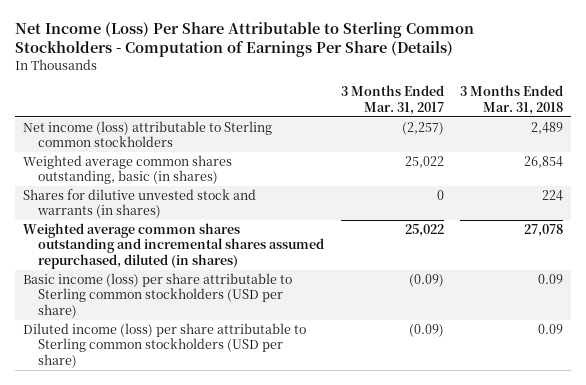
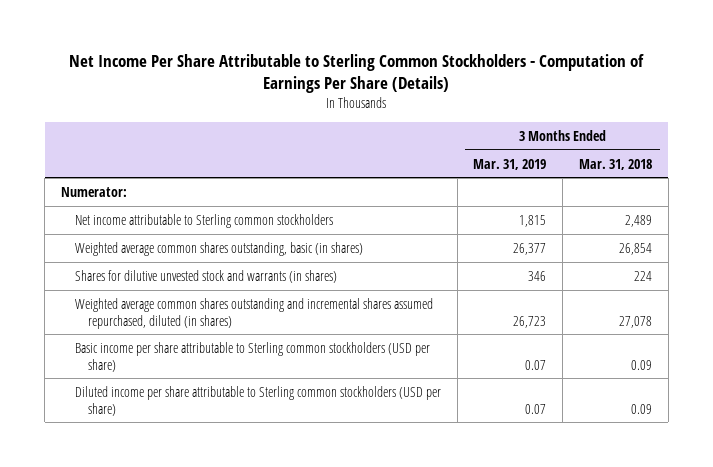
- Net Income (Loss) Per Share Attributable to Sterling Common Stockholders - Computation of Earnings Per Share (Details)
+ Net Income Per Share Attributable to Sterling Common Stockholders - Computation of Earnings Per Share (Details)
- | 3 Months Ended Mar. 31, 2017 | 3 Months Ended Mar. 31, 2018
+ | 3 Months Ended Mar. 31, 2019 | 3 Months Ended Mar. 31, 2018
- Net income (loss) attributable to Sterling common stockholders | (2,257) | 2,489
+ Numerator:
+ Net income attributable to Sterling common stockholders | 1,815 | 2,489
- Basic income (loss) per share attributable to Sterling common stockholders (USD per share) | (0.09) | 0.09
- Diluted income (loss) per share attributable to Sterling common stockholders (USD per share) | (0.09) | 0.09
+ Basic income per share attributable to Sterling common stockholders (USD per share) | 0.07 | 0.09
+ Diluted income per share attributable to Sterling common stockholders (USD per share) | 0.07 | 0.09

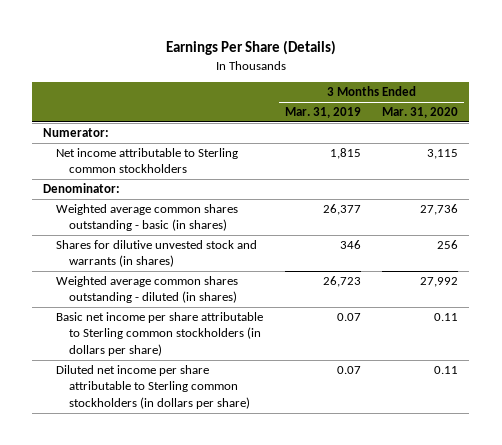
- Net Income Per Share Attributable to Sterling Common Stockholders - Computation of Earnings Per Share (Details)
+ Earnings Per Share (Details)
- | 3 Months Ended Mar. 31, 2019 | 3 Months Ended Mar. 31, 2018
+ | 3 Months Ended Mar. 31, 2019 | 3 Months Ended Mar. 31, 2020
- Weighted average common shares outstanding, basic (in shares) | 26,377 | 26,854
+ Denominator:
+ Weighted average common shares outstanding - basic (in shares) | 26,377 | 27,736
- Weighted average common shares outstanding and incremental shares assumed repurchased, diluted (in shares) | 26,723 | 27,078
- Basic income per share attributable to Sterling common stockholders (USD per share) | 0.07 | 0.09
- Diluted income per share attributable to Sterling common stockholders (USD per share) | 0.07 | 0.09
+ Weighted average common shares outstanding - diluted (in shares) | 26,723 | 27,992
+ Basic net income per share attributable to Sterling common stockholders (in dollars per share) | 0.07 | 0.11
+ Diluted net income per share attributable to Sterling common stockholders (in dollars per share) | 0.07 | 0.11

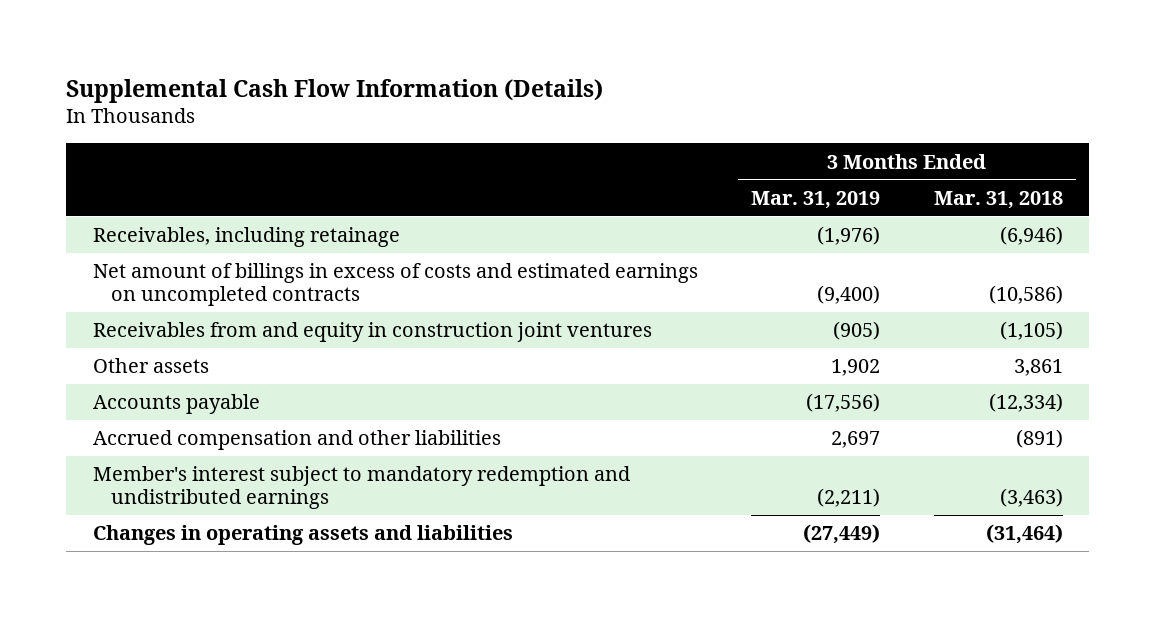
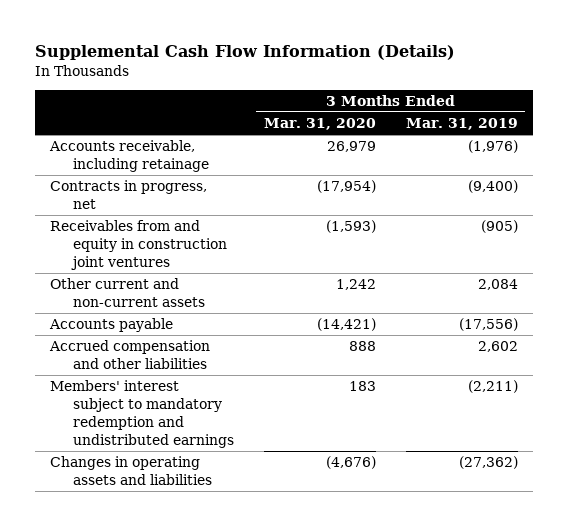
- | 3 Months Ended Mar. 31, 2019 | 3 Months Ended Mar. 31, 2018
+ | 3 Months Ended Mar. 31, 2020 | 3 Months Ended Mar. 31, 2019
- Receivables, including retainage | (1,976) | (6,946)
- Net amount of billings in excess of costs and estimated earnings on uncompleted contracts | (9,400) | (10,586)
+ Accounts receivable, including retainage | 26,979 | (1,976)
+ Contracts in progress, net | (17,954) | (9,400)
- Other assets | 1,902 | 3,861
+ Other current and non-current assets | 1,242 | 2,084
- Accrued compensation and other liabilities | 2,697 | (891)
- Member's interest subject to mandatory redemption and undistributed earnings | (2,211) | (3,463)
- Changes in operating assets and liabilities | (27,449) | (31,464)
+ Accrued compensation and other liabilities | 888 | 2,602
+ Members' interest subject to mandatory redemption and undistributed earnings | 183 | (2,211)
+ Changes in operating assets and liabilities | (4,676) | (27,362)

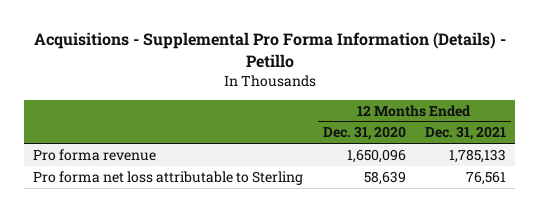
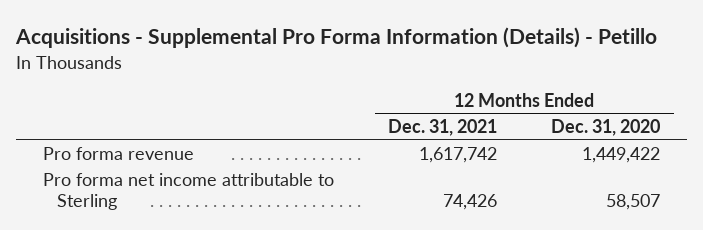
- | 12 Months Ended Dec. 31, 2020 | 12 Months Ended Dec. 31, 2021
+ | 12 Months Ended Dec. 31, 2021 | 12 Months Ended Dec. 31, 2020
- Pro forma revenue | 1,650,096 | 1,785,133
- Pro forma net loss attributable to Sterling | 58,639 | 76,561
+ Pro forma revenue | 1,617,742 | 1,449,422
+ Pro forma net income attributable to Sterling | 74,426 | 58,507

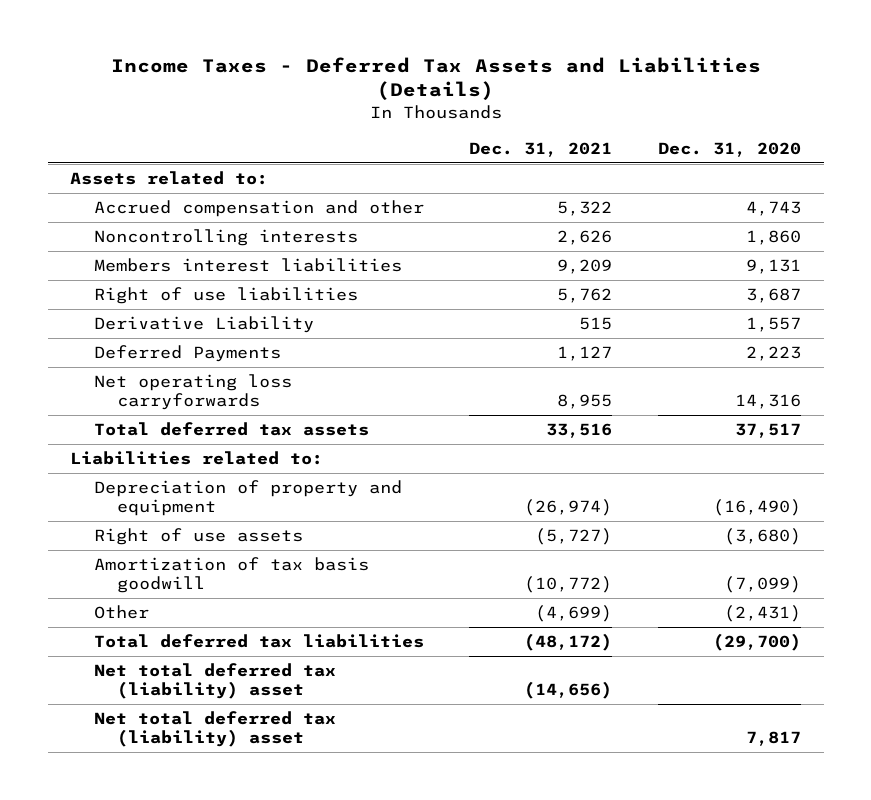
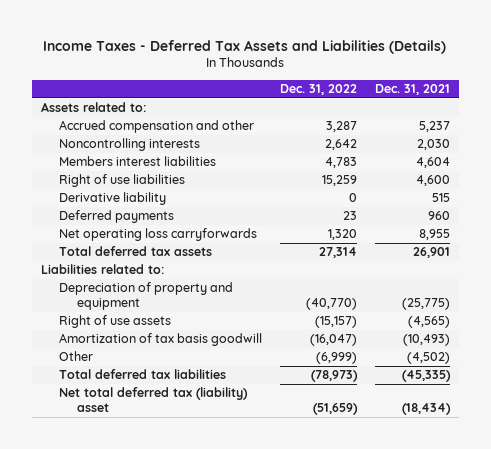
- | Dec. 31, 2021 | Dec. 31, 2020
+ | Dec. 31, 2022 | Dec. 31, 2021
- Accrued compensation and other | 5,322 | 4,743
- Noncontrolling interests | 2,626 | 1,860
- Members interest liabilities | 9,209 | 9,131
- Right of use liabilities | 5,762 | 3,687
- Derivative Liability | 515 | 1,557
- Deferred Payments | 1,127 | 2,223
+ Accrued compensation and other | 3,287 | 5,237
+ Noncontrolling interests | 2,642 | 2,030
+ Members interest liabilities | 4,783 | 4,604
+ Right of use liabilities | 15,259 | 4,600
+ Derivative liability | 0 | 515
+ Deferred payments | 23 | 960
- Total deferred tax assets | 33,516 | 37,517
+ Total deferred tax assets | 27,314 | 26,901
- Depreciation of property and equipment | (26,974) | (16,490)
- Right of use assets | (5,727) | (3,680)
- Amortization of tax basis goodwill | (10,772) | (7,099)
- Other | (4,699) | (2,431)
- Total deferred tax liabilities | (48,172) | (29,700)
- Net total deferred tax (liability) asset | (14,656) |
- Net total deferred tax (liability) asset | | 7,817
+ Depreciation of property and equipment | (40,770) | (25,775)
+ Right of use assets | (15,157) | (4,565)
+ Amortization of tax basis goodwill | (16,047) | (10,493)
+ Other | (6,999) | (4,502)
+ Total deferred tax liabilities | (78,973) | (45,335)
+ Net total deferred tax (liability) asset | (51,659) | (18,434)

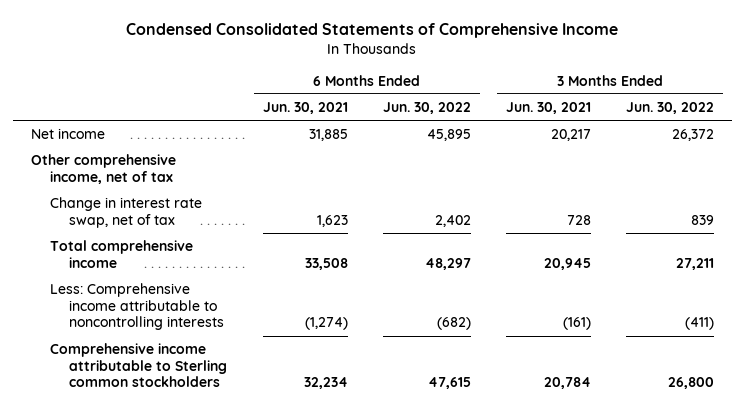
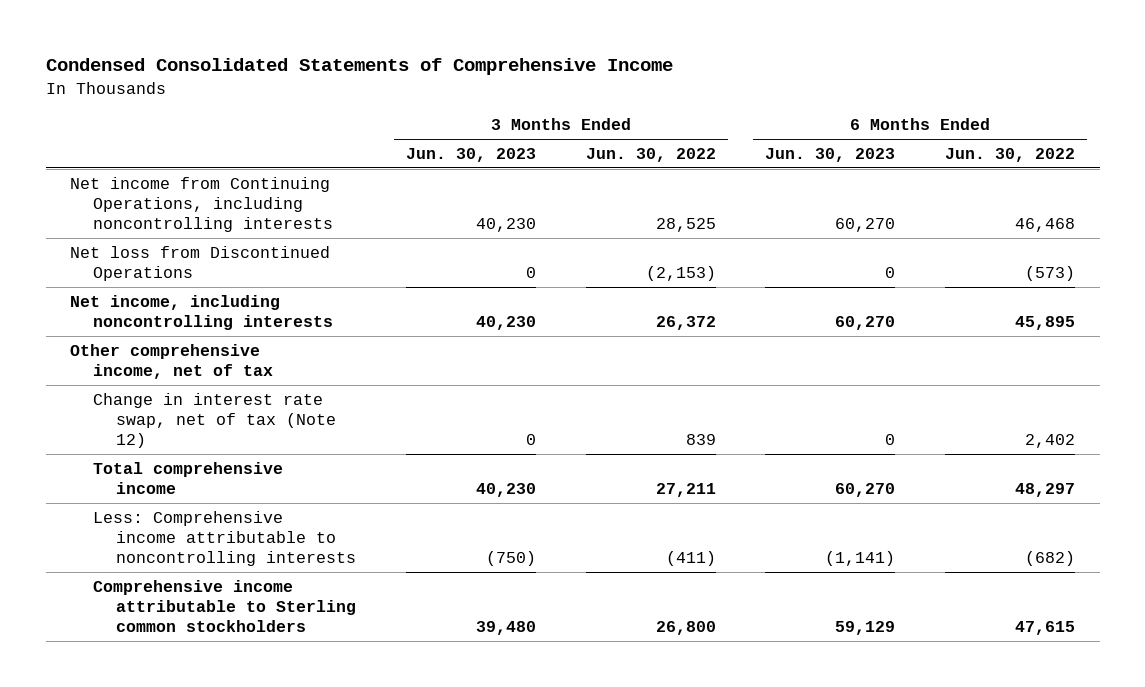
- | 6 Months Ended Jun. 30, 2021 | 6 Months Ended Jun. 30, 2022 | 3 Months Ended Jun. 30, 2021 | 3 Months Ended Jun. 30, 2022
+ | 3 Months Ended Jun. 30, 2023 | 3 Months Ended Jun. 30, 2022 | 6 Months Ended Jun. 30, 2023 | 6 Months Ended Jun. 30, 2022
- Net income | 31,885 | 45,895 | 20,217 | 26,372
+ Net income from Continuing Operations, including noncontrolling interests | 40,230 | 28,525 | 60,270 | 46,468
+ Net loss from Discontinued Operations | 0 | (2,153) | 0 | (573)
+ Net income, including noncontrolling interests | 40,230 | 26,372 | 60,270 | 45,895
- Change in interest rate swap, net of tax | 1,623 | 2,402 | 728 | 839
+ Change in interest rate swap, net of tax (Note 12) | 0 | 839 | 0 | 2,402

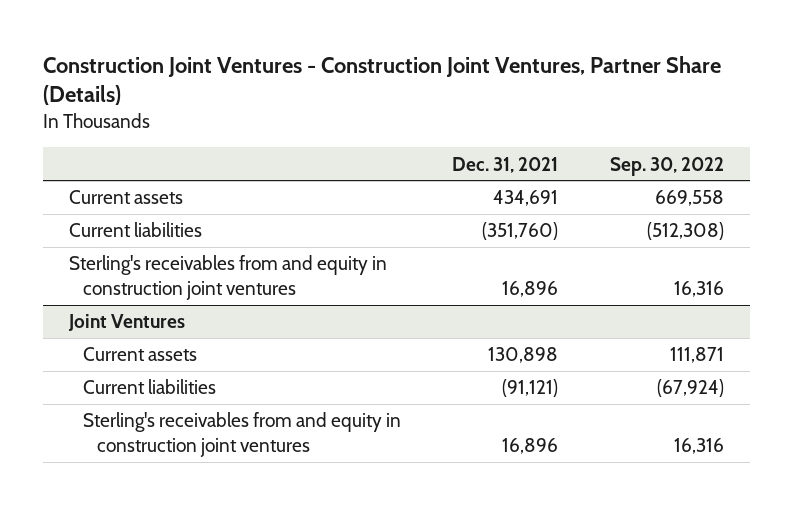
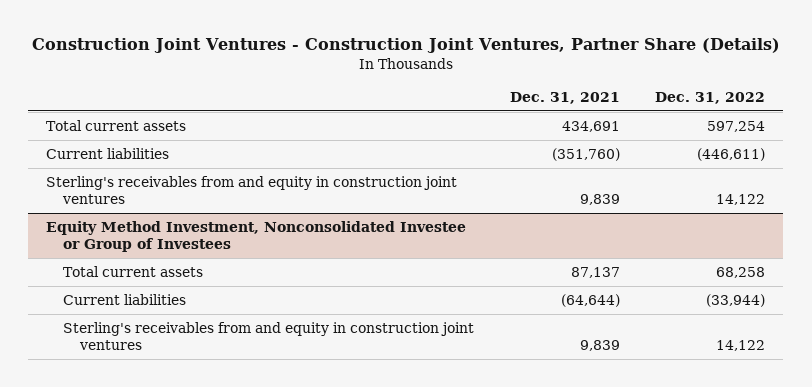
- | Dec. 31, 2021 | Sep. 30, 2022
+ | Dec. 31, 2021 | Dec. 31, 2022
- Current assets | 434,691 | 669,558
+ Total current assets | 434,691 | 597,254
- Sterling's receivables from and equity in construction joint ventures | 16,896 | 16,316
- Joint Ventures
- Current assets | 130,898 | 111,871
- Current liabilities | (91,121) | (67,924)
- Sterling's receivables from and equity in construction joint ventures | 16,896 | 16,316
+ Sterling's receivables from and equity in construction joint ventures | 9,839 | 14,122
+ Equity Method Investment, Nonconsolidated Investee or Group of Investees
+ Total current assets | 87,137 | 68,258
+ Current liabilities | (64,644) | (33,944)
+ Sterling's receivables from and equity in construction joint ventures | 9,839 | 14,122

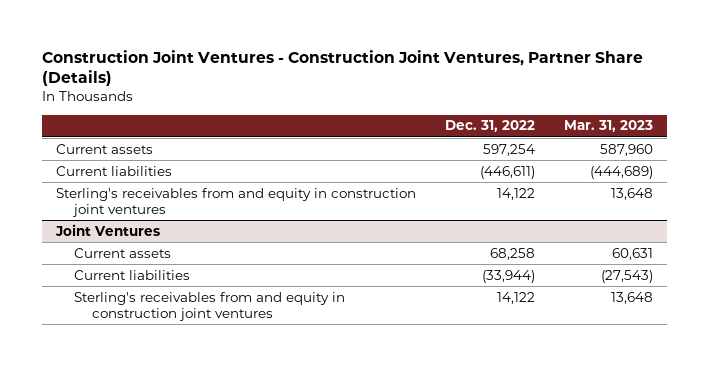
- | Dec. 31, 2021 | Dec. 31, 2022
+ | Dec. 31, 2022 | Mar. 31, 2023
- Total current assets | 434,691 | 597,254
+ Current assets | 597,254 | 587,960
- Equity Method Investment, Nonconsolidated Investee or Group of Investees
- Total current assets | 87,137 | 68,258
+ Joint Ventures
+ Current assets | 68,258 | 60,631

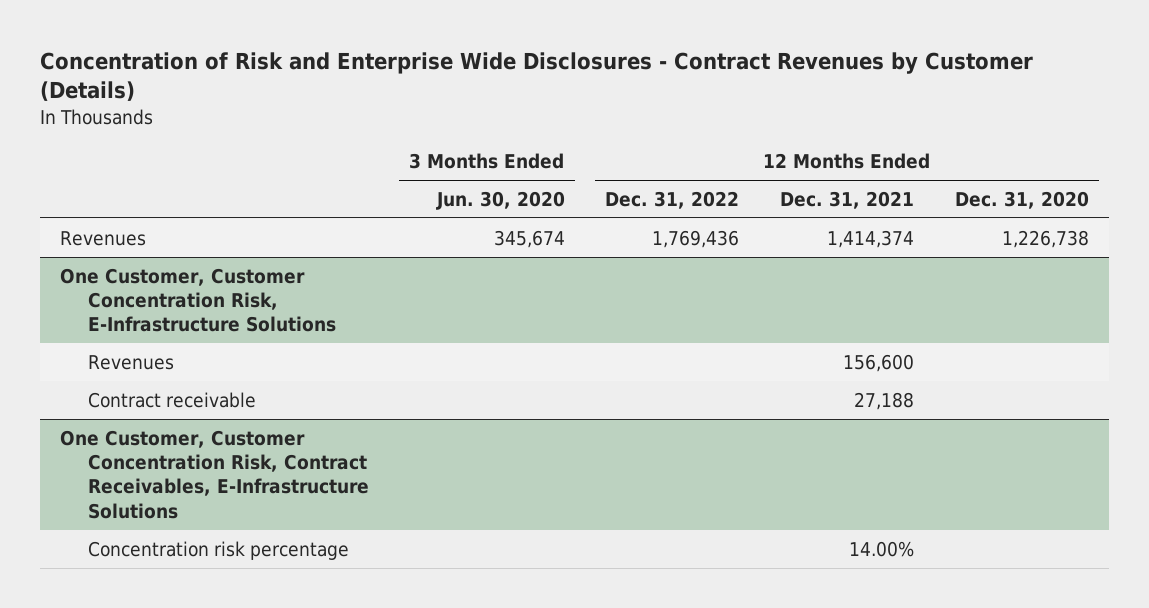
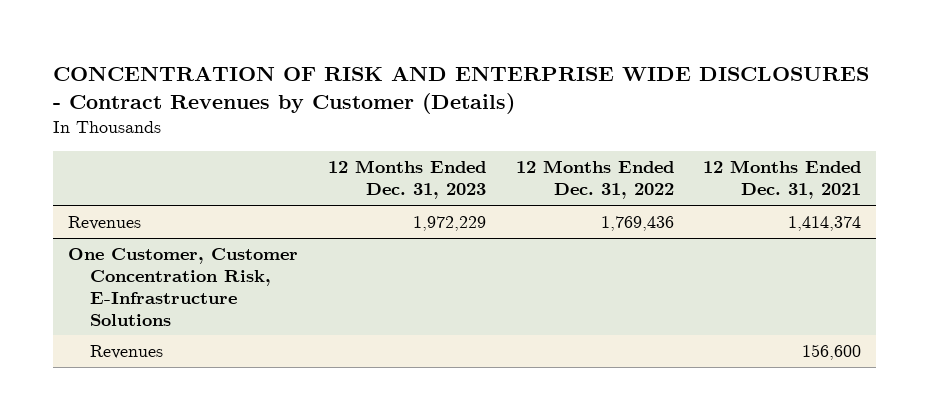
- Concentration of Risk and Enterprise Wide Disclosures - Contract Revenues by Customer (Details)
+ CONCENTRATION OF RISK AND ENTERPRISE WIDE DISCLOSURES - Contract Revenues by Customer (Details)
- | 3 Months Ended Jun. 30, 2020 | 12 Months Ended Dec. 31, 2022 | 12 Months Ended Dec. 31, 2021 | 12 Months Ended Dec. 31, 2020
+ | 12 Months Ended Dec. 31, 2023 | 12 Months Ended Dec. 31, 2022 | 12 Months Ended Dec. 31, 2021
@ One Customer, Customer Concentration Risk, E-Infrastructure Solutions
- Contract receivable | | | 27,188 |
- One Customer, Customer Concentration Risk, Contract Receivables, E-Infrastructure Solutions
- Concentration risk percentage | | | 14.00% |

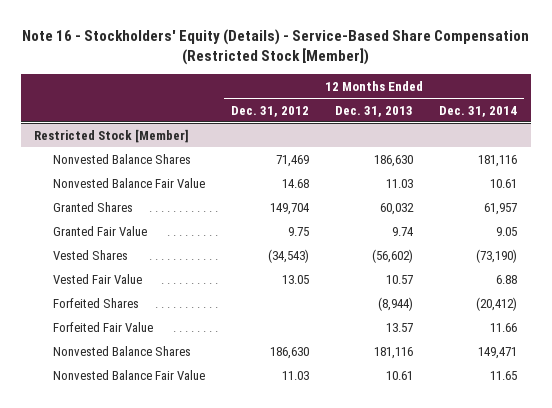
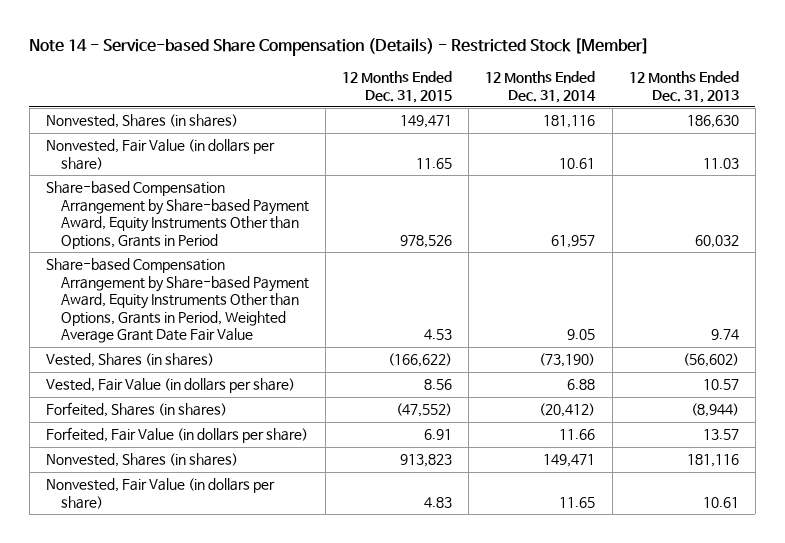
- Note 16 - Stockholders' Equity (Details) - Service-Based Share Compensation (Restricted Stock [Member])
+ Note 14 - Service-based Share Compensation (Details) - Restricted Stock [Member]
- | 12 Months Ended Dec. 31, 2012 | 12 Months Ended Dec. 31, 2013 | 12 Months Ended Dec. 31, 2014
+ | 12 Months Ended Dec. 31, 2015 | 12 Months Ended Dec. 31, 2014 | 12 Months Ended Dec. 31, 2013
- Restricted Stock [Member]
- Nonvested Balance Shares | 71,469 | 186,630 | 181,116
- Nonvested Balance Fair Value | 14.68 | 11.03 | 10.61
- Granted Shares | 149,704 | 60,032 | 61,957
- Granted Fair Value | 9.75 | 9.74 | 9.05
- Vested Shares | (34,543) | (56,602) | (73,190)
- Vested Fair Value | 13.05 | 10.57 | 6.88
- Forfeited Shares | | (8,944) | (20,412)
- Forfeited Fair Value | | 13.57 | 11.66
- Nonvested Balance Shares | 186,630 | 181,116 | 149,471
- Nonvested Balance Fair Value | 11.03 | 10.61 | 11.65
+ Nonvested, Shares (in shares) | 149,471 | 181,116 | 186,630
+ Nonvested, Fair Value (in dollars per share) | 11.65 | 10.61 | 11.03
+ Share-based Compensation Arrangement by Share-based Payment Award, Equity Instruments Other than Options, Grants in Period | 978,526 | 61,957 | 60,032
+ Share-based Compensation Arrangement by Share-based Payment Award, Equity Instruments Other than Options, Grants in Period, Weighted Average Grant Date Fair Value | 4.53 | 9.05 | 9.74
+ Vested, Shares (in shares) | (166,622) | (73,190) | (56,602)
+ Vested, Fair Value (in dollars per share) | 8.56 | 6.88 | 10.57
+ Forfeited, Shares (in shares) | (47,552) | (20,412) | (8,944)
+ Forfeited, Fair Value (in dollars per share) | 6.91 | 11.66 | 13.57
+ Nonvested, Shares (in shares) | 913,823 | 149,471 | 181,116
+ Nonvested, Fair Value (in dollars per share) | 4.83 | 11.65 | 10.61

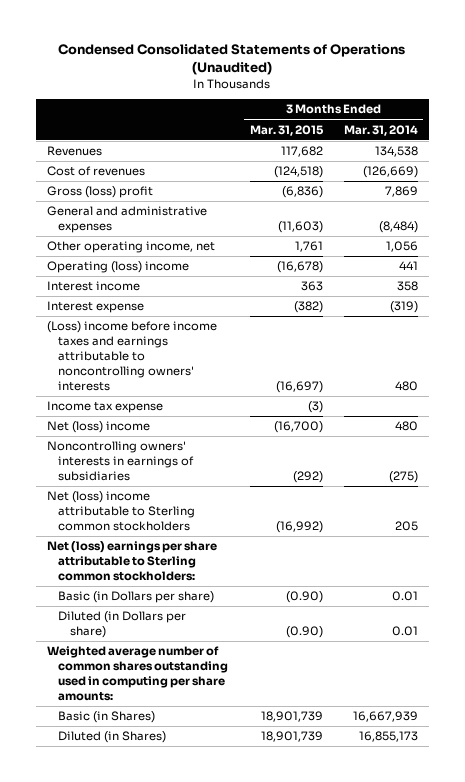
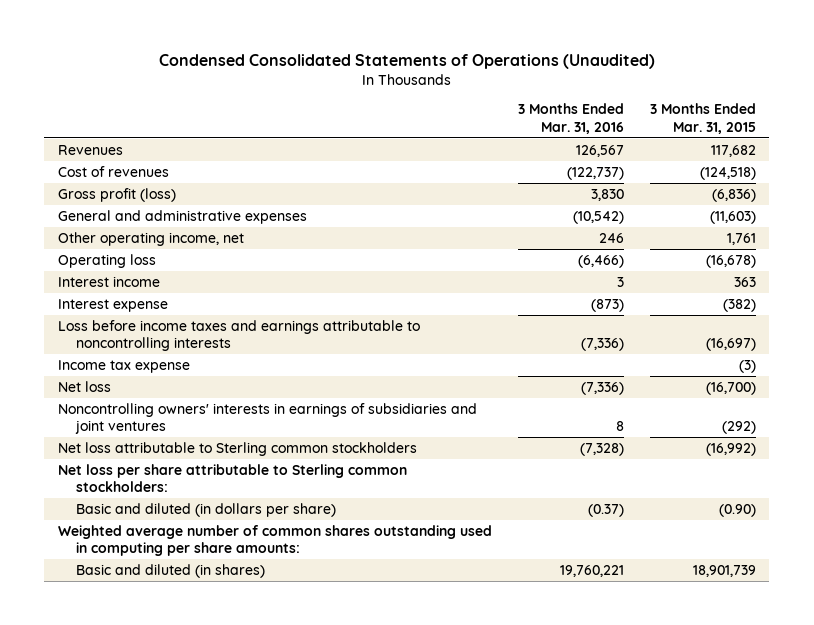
- | 3 Months Ended Mar. 31, 2015 | 3 Months Ended Mar. 31, 2014
+ | 3 Months Ended Mar. 31, 2016 | 3 Months Ended Mar. 31, 2015
- Gross (loss) profit | (6,836) | 7,869
+ Gross profit (loss) | 3,830 | (6,836)
- Operating (loss) income | (16,678) | 441
+ Operating loss | (6,466) | (16,678)
- (Loss) income before income taxes and earnings attributable to noncontrolling owners' interests | (16,697) | 480
+ Loss before income taxes and earnings attributable to noncontrolling interests | (7,336) | (16,697)
- Net (loss) income | (16,700) | 480
- Noncontrolling owners' interests in earnings of subsidiaries | (292) | (275)
- Net (loss) income attributable to Sterling common stockholders | (16,992) | 205
- Net (loss) earnings per share attributable to Sterling common stockholders:
- Basic (in Dollars per share) | (0.90) | 0.01
- Diluted (in Dollars per share) | (0.90) | 0.01
+ Net loss | (7,336) | (16,700)
+ Noncontrolling owners' interests in earnings of subsidiaries and joint ventures | 8 | (292)
+ Net loss attributable to Sterling common stockholders | (7,328) | (16,992)
+ Net loss per share attributable to Sterling common stockholders:
+ Basic and diluted (in dollars per share) | (0.37) | (0.90)
- Basic (in Shares) | 18,901,739 | 16,667,939
- Diluted (in Shares) | 18,901,739 | 16,855,173
+ Basic and diluted (in shares) | 19,760,221 | 18,901,739

